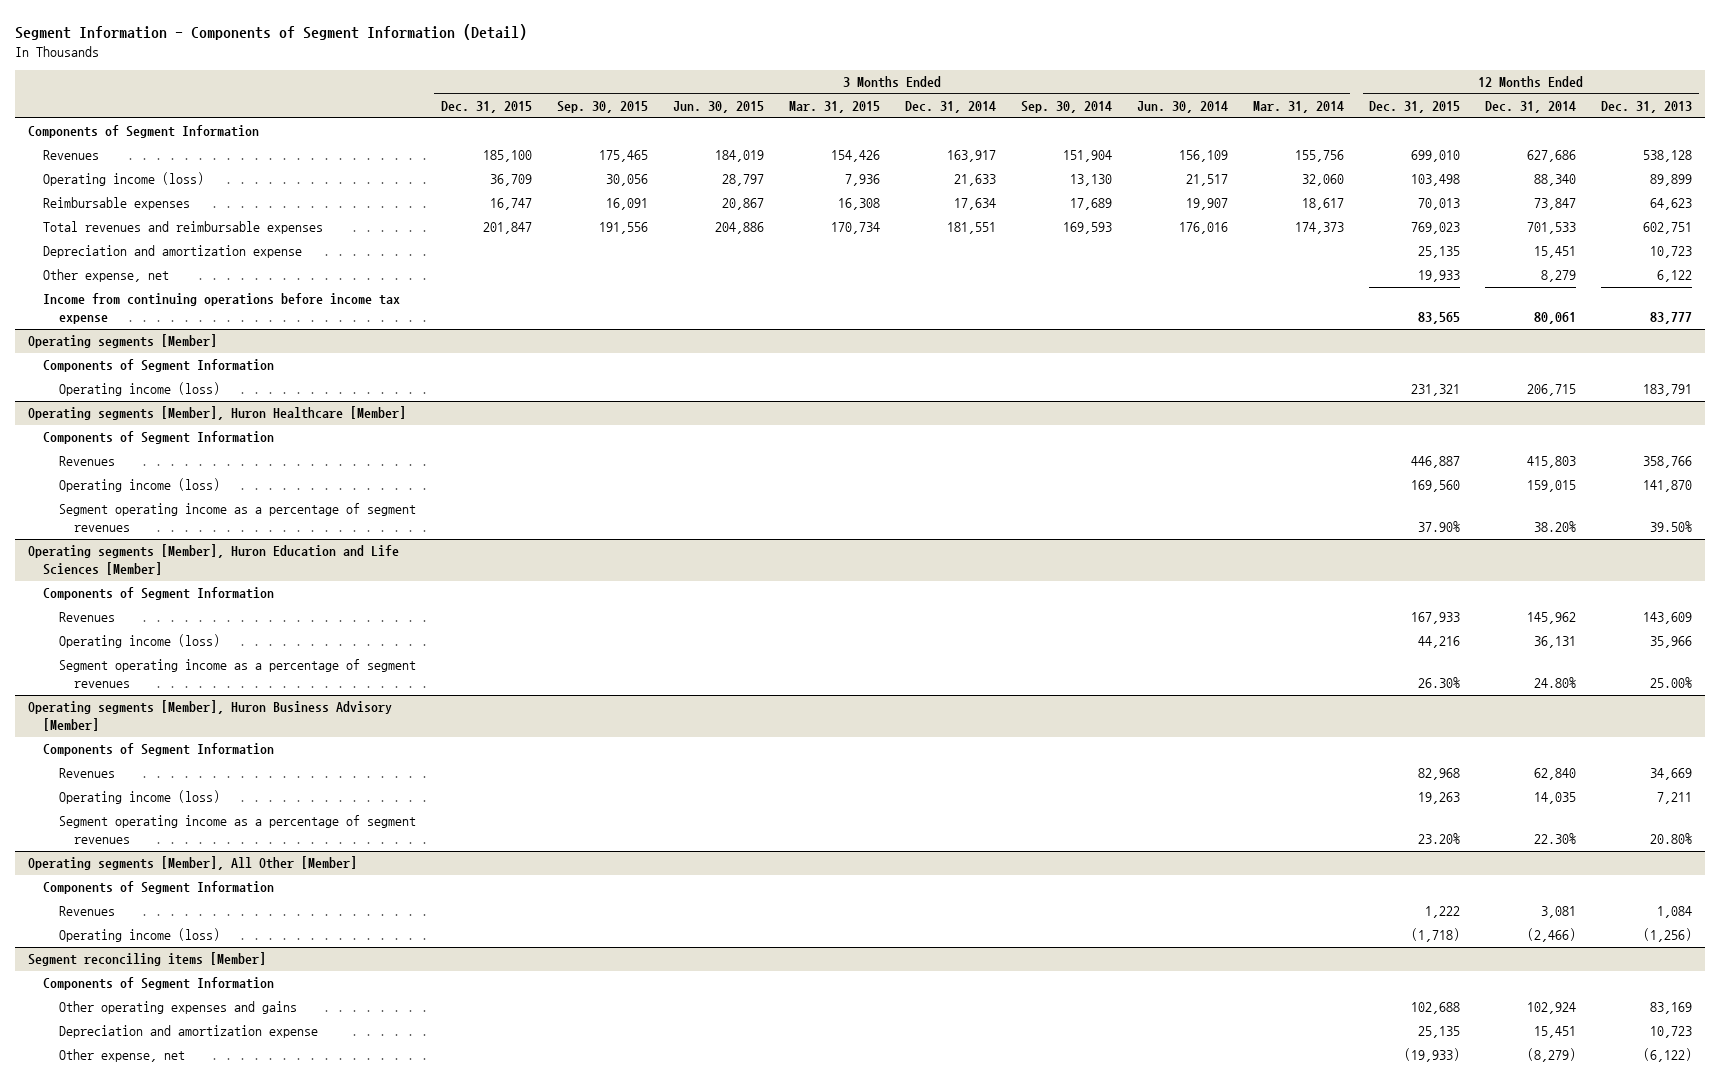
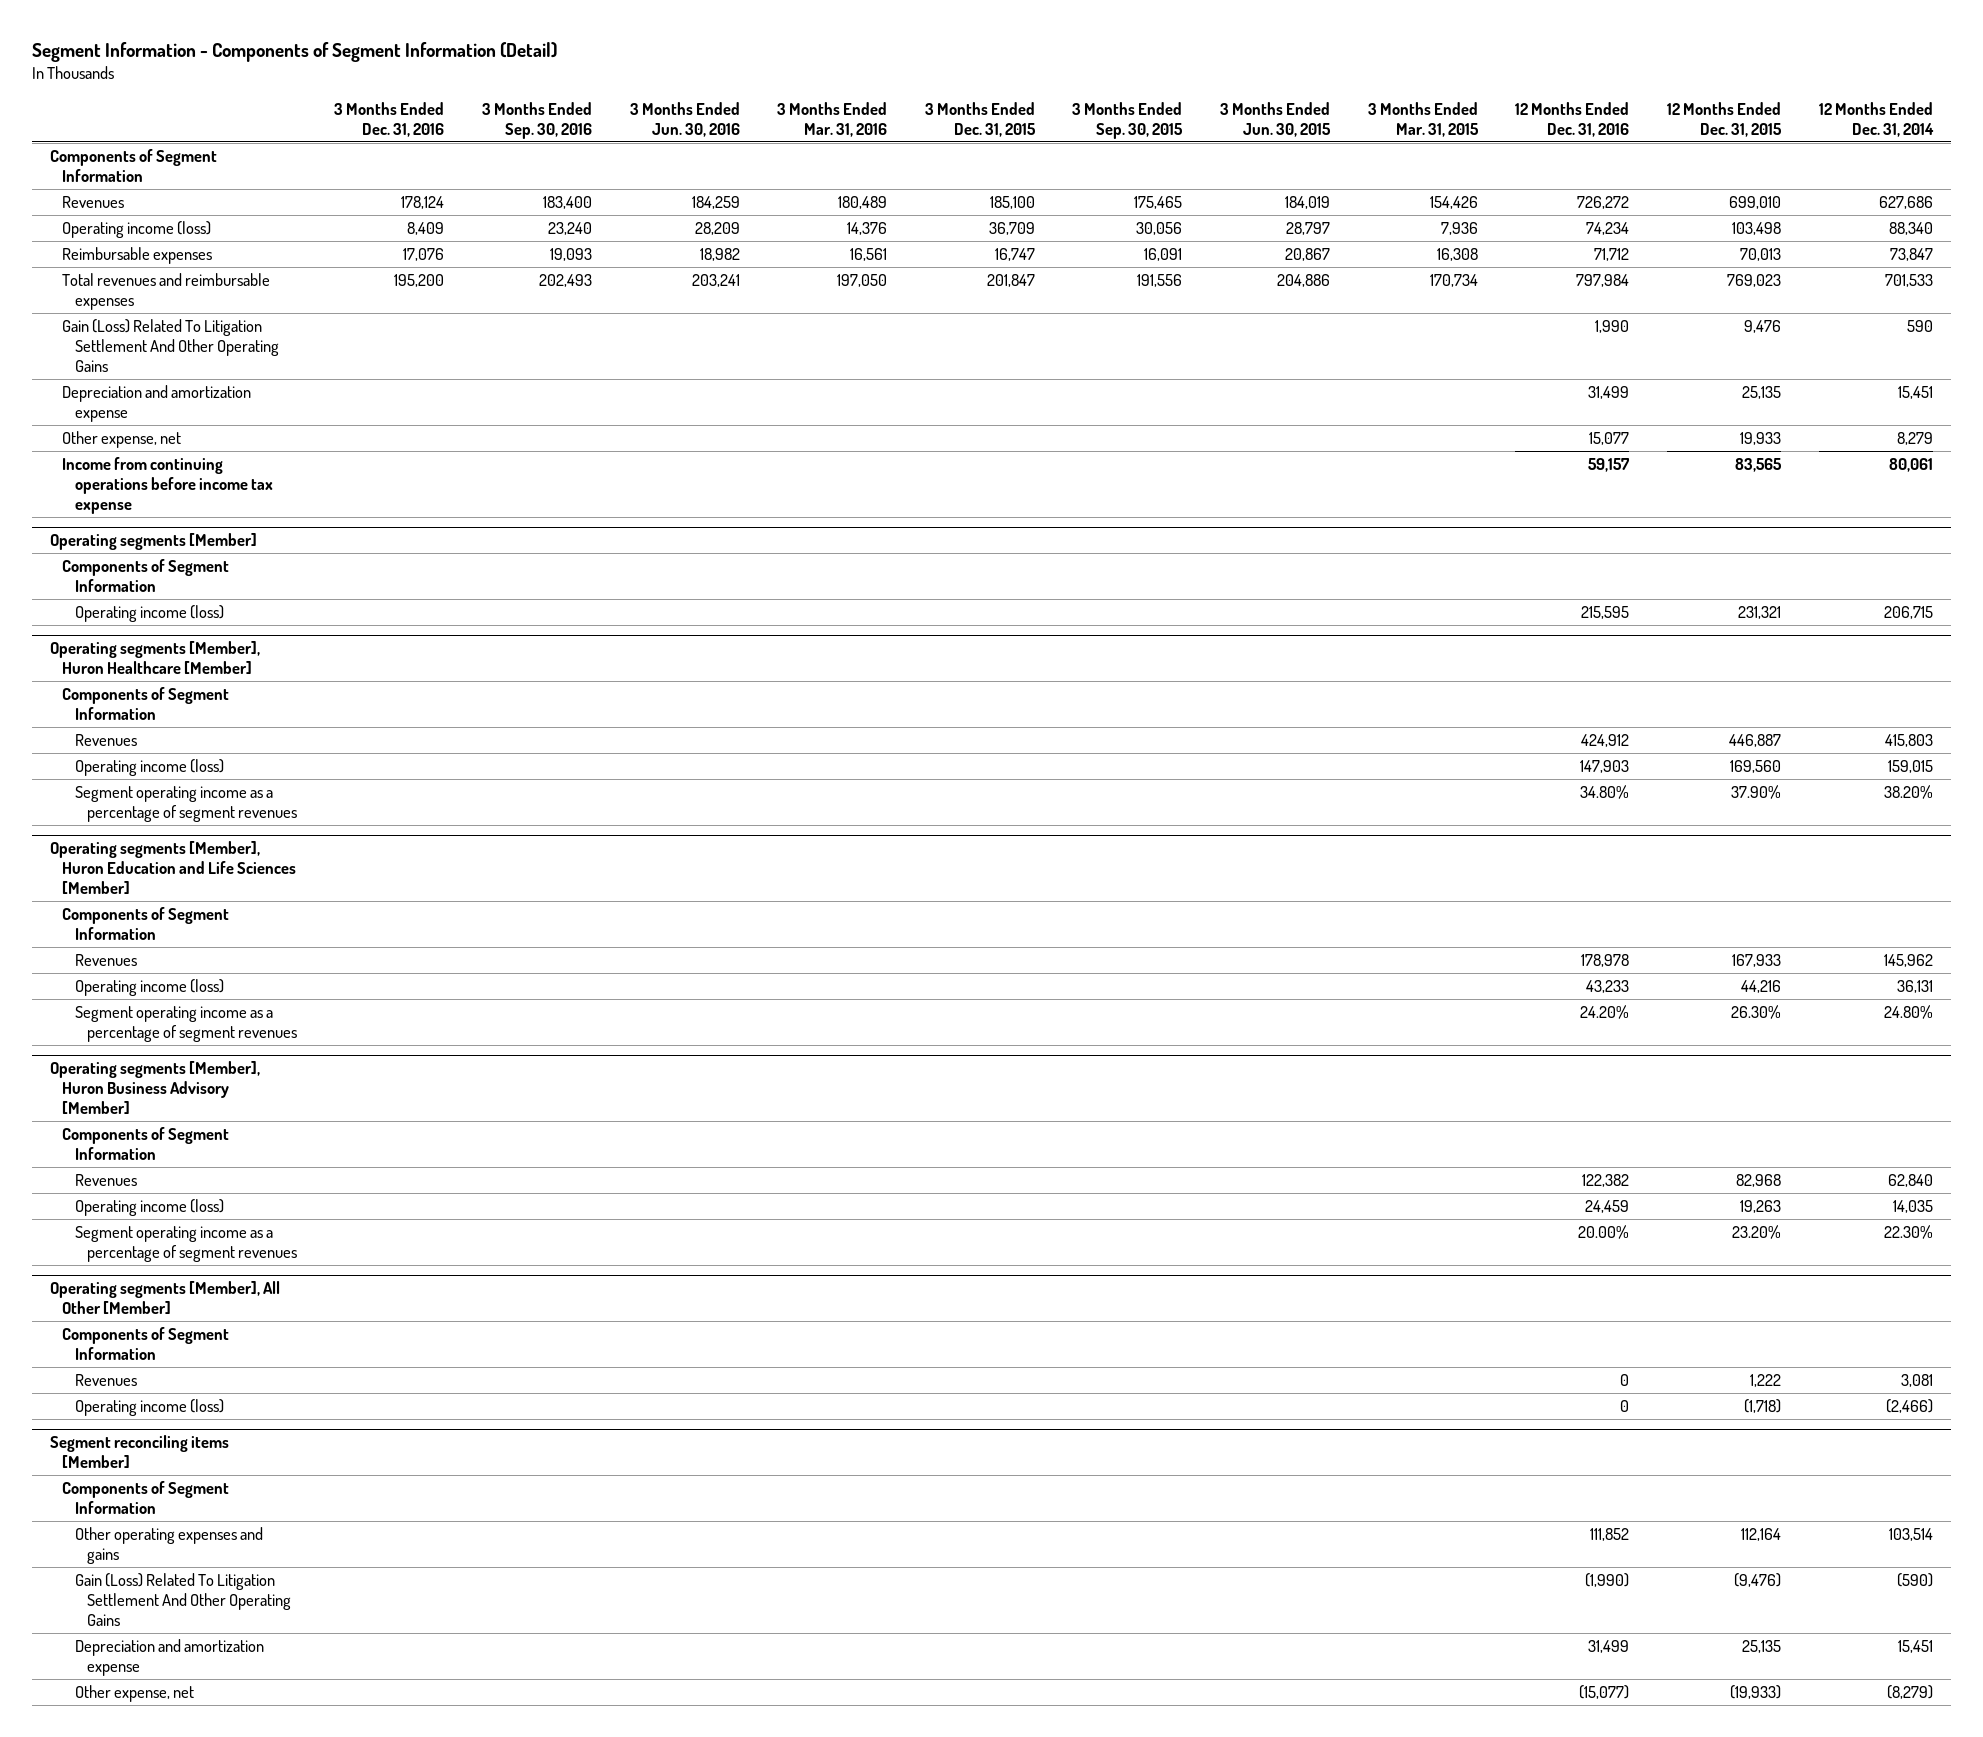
- | 3 Months Ended Dec. 31, 2015 | 3 Months Ended Sep. 30, 2015 | 3 Months Ended Jun. 30, 2015 | 3 Months Ended Mar. 31, 2015 | 3 Months Ended Dec. 31, 2014 | 3 Months Ended Sep. 30, 2014 | 3 Months Ended Jun. 30, 2014 | 3 Months Ended Mar. 31, 2014 | 12 Months Ended Dec. 31, 2015 | 12 Months Ended Dec. 31, 2014 | 12 Months Ended Dec. 31, 2013
+ | 3 Months Ended Dec. 31, 2016 | 3 Months Ended Sep. 30, 2016 | 3 Months Ended Jun. 30, 2016 | 3 Months Ended Mar. 31, 2016 | 3 Months Ended Dec. 31, 2015 | 3 Months Ended Sep. 30, 2015 | 3 Months Ended Jun. 30, 2015 | 3 Months Ended Mar. 31, 2015 | 12 Months Ended Dec. 31, 2016 | 12 Months Ended Dec. 31, 2015 | 12 Months Ended Dec. 31, 2014
+ Gain (Loss) Related To Litigation Settlement And Other Operating Gains | | | | | | | | | 1,990 | 9,476 | 590
@ Segment reconciling items [Member]
- Other operating expenses and gains | | | | | | | | | 102,688 | 102,924 | 83,169
+ Other operating expenses and gains | | | | | | | | | 111,852 | 112,164 | 103,514
+ Gain (Loss) Related To Litigation Settlement And Other Operating Gains | | | | | | | | | (1,990) | (9,476) | (590)

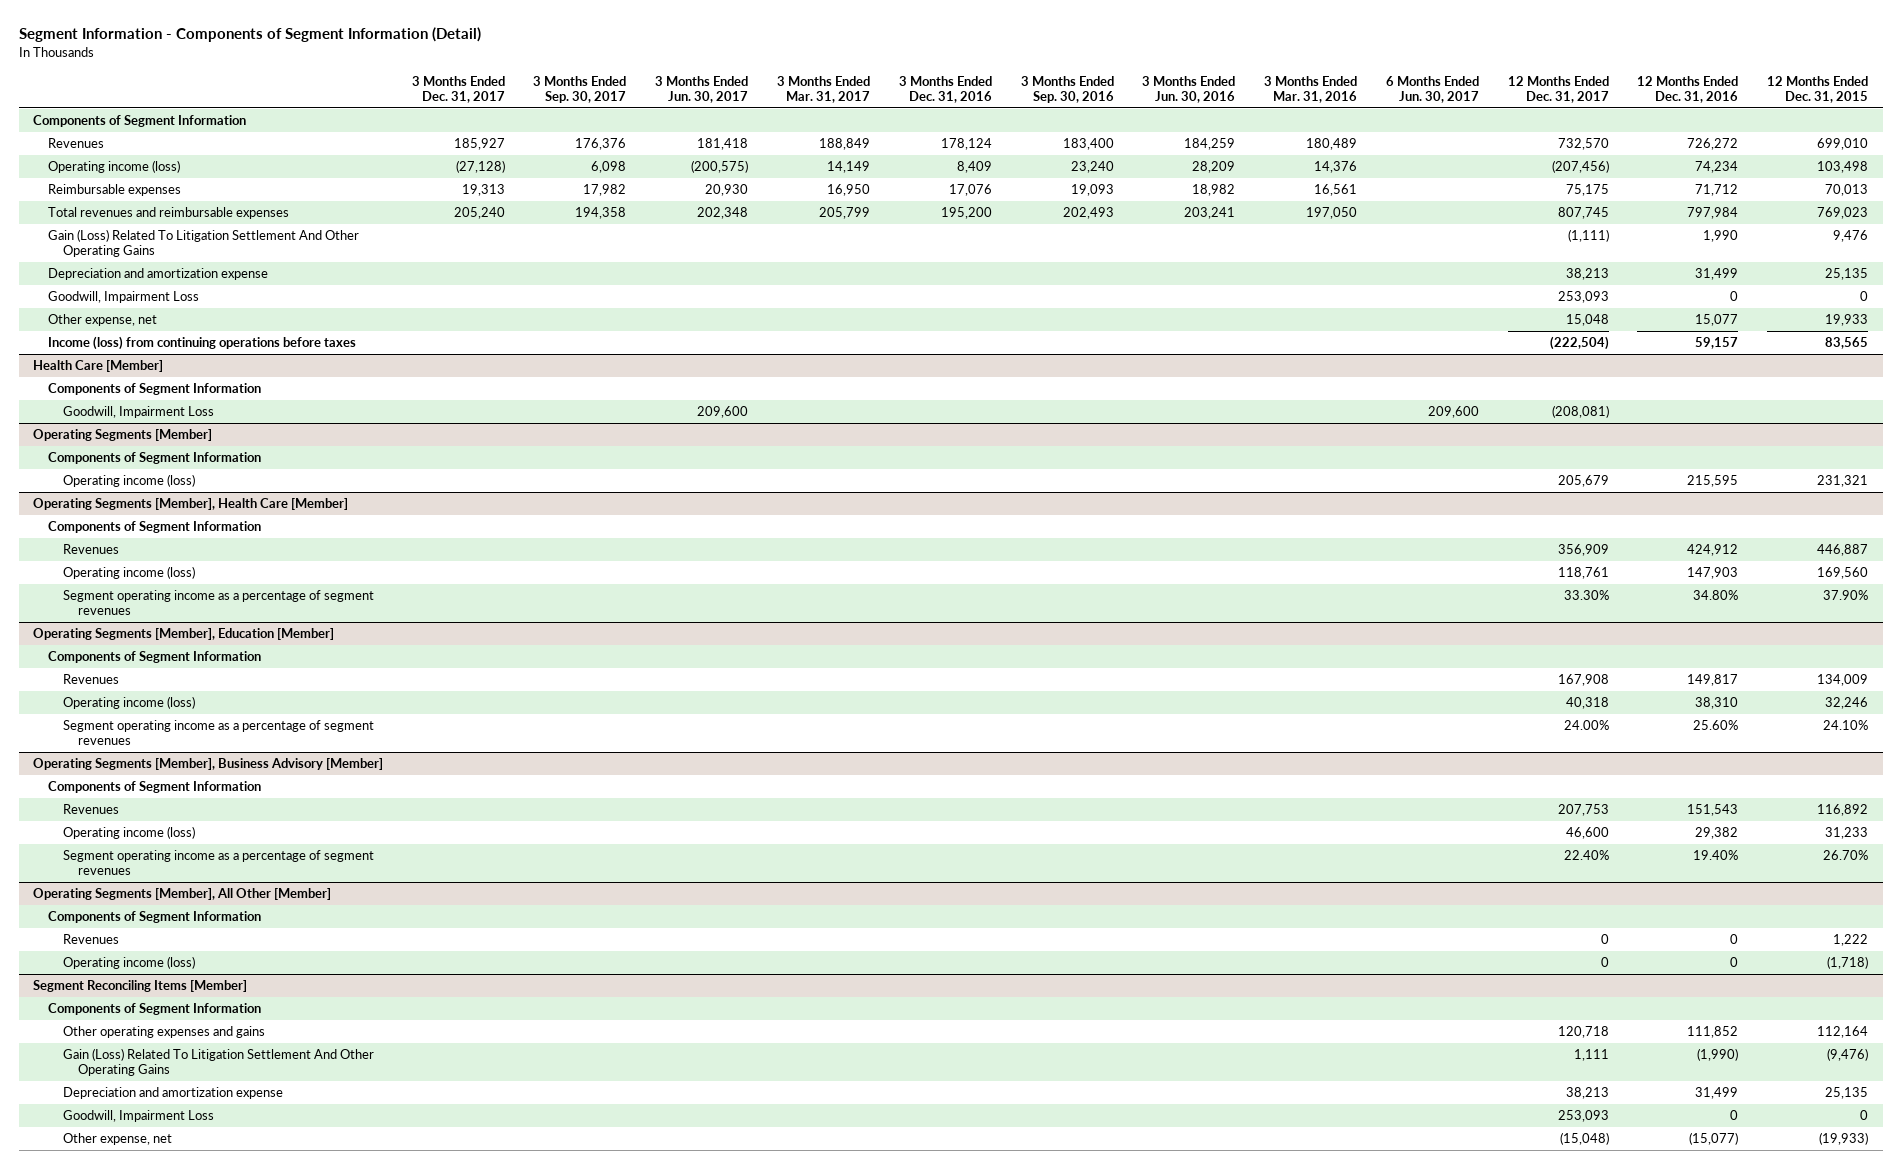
- | 3 Months Ended Dec. 31, 2016 | 3 Months Ended Sep. 30, 2016 | 3 Months Ended Jun. 30, 2016 | 3 Months Ended Mar. 31, 2016 | 3 Months Ended Dec. 31, 2015 | 3 Months Ended Sep. 30, 2015 | 3 Months Ended Jun. 30, 2015 | 3 Months Ended Mar. 31, 2015 | 12 Months Ended Dec. 31, 2016 | 12 Months Ended Dec. 31, 2015 | 12 Months Ended Dec. 31, 2014
+ | 3 Months Ended Dec. 31, 2017 | 3 Months Ended Sep. 30, 2017 | 3 Months Ended Jun. 30, 2017 | 3 Months Ended Mar. 31, 2017 | 3 Months Ended Dec. 31, 2016 | 3 Months Ended Sep. 30, 2016 | 3 Months Ended Jun. 30, 2016 | 3 Months Ended Mar. 31, 2016 | 6 Months Ended Jun. 30, 2017 | 12 Months Ended Dec. 31, 2017 | 12 Months Ended Dec. 31, 2016 | 12 Months Ended Dec. 31, 2015
+ Goodwill, Impairment Loss | | | | | | | | | | 253,093 | 0 | 0
- Income from continuing operations before income tax expense | | | | | | | | | 59,157 | 83,565 | 80,061
- Operating segments [Member]
+ Income (loss) from continuing operations before taxes | | | | | | | | | | (222,504) | 59,157 | 83,565
+ Health Care [Member]
+ Goodwill, Impairment Loss | | | 209,600 | | | | | | 209,600 | (208,081) | |
+ Operating Segments [Member]
+ Components of Segment Information
- Operating segments [Member], Huron Healthcare [Member]
+ Operating Segments [Member], Health Care [Member]
- Operating segments [Member], Huron Education and Life Sciences [Member]
+ Operating Segments [Member], Education [Member]
- Revenues | | | | | | | | | 178,978 | 167,933 | 145,962
- Operating income (loss) | | | | | | | | | 43,233 | 44,216 | 36,131
- Segment operating income as a percentage of segment revenues | | | | | | | | | 24.20% | 26.30% | 24.80%
- Operating segments [Member], Huron Business Advisory [Member]
+ Revenues | | | | | | | | | | 167,908 | 149,817 | 134,009
+ Operating income (loss) | | | | | | | | | | 40,318 | 38,310 | 32,246
+ Segment operating income as a percentage of segment revenues | | | | | | | | | | 24.00% | 25.60% | 24.10%
+ Operating Segments [Member], Business Advisory [Member]
- Revenues | | | | | | | | | 122,382 | 82,968 | 62,840
- Operating income (loss) | | | | | | | | | 24,459 | 19,263 | 14,035
- Segment operating income as a percentage of segment revenues | | | | | | | | | 20.00% | 23.20% | 22.30%
- Operating segments [Member], All Other [Member]
+ Revenues | | | | | | | | | | 207,753 | 151,543 | 116,892
+ Operating income (loss) | | | | | | | | | | 46,600 | 29,382 | 31,233
+ Segment operating income as a percentage of segment revenues | | | | | | | | | | 22.40% | 19.40% | 26.70%
+ Operating Segments [Member], All Other [Member]
- Segment reconciling items [Member]
+ Segment Reconciling Items [Member]
+ Goodwill, Impairment Loss | | | | | | | | | | 253,093 | 0 | 0

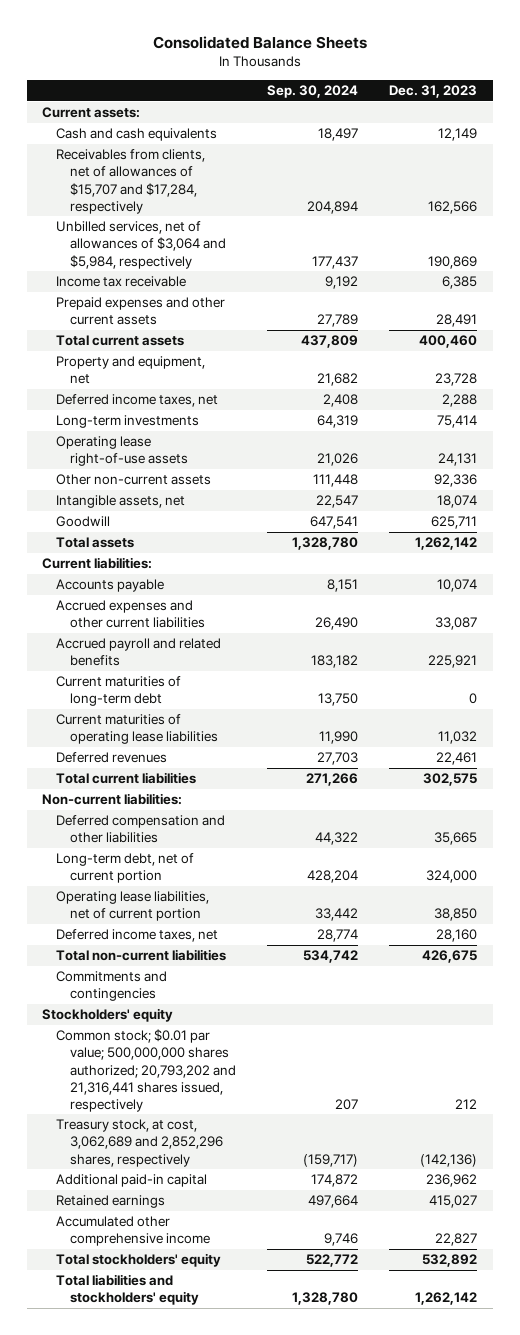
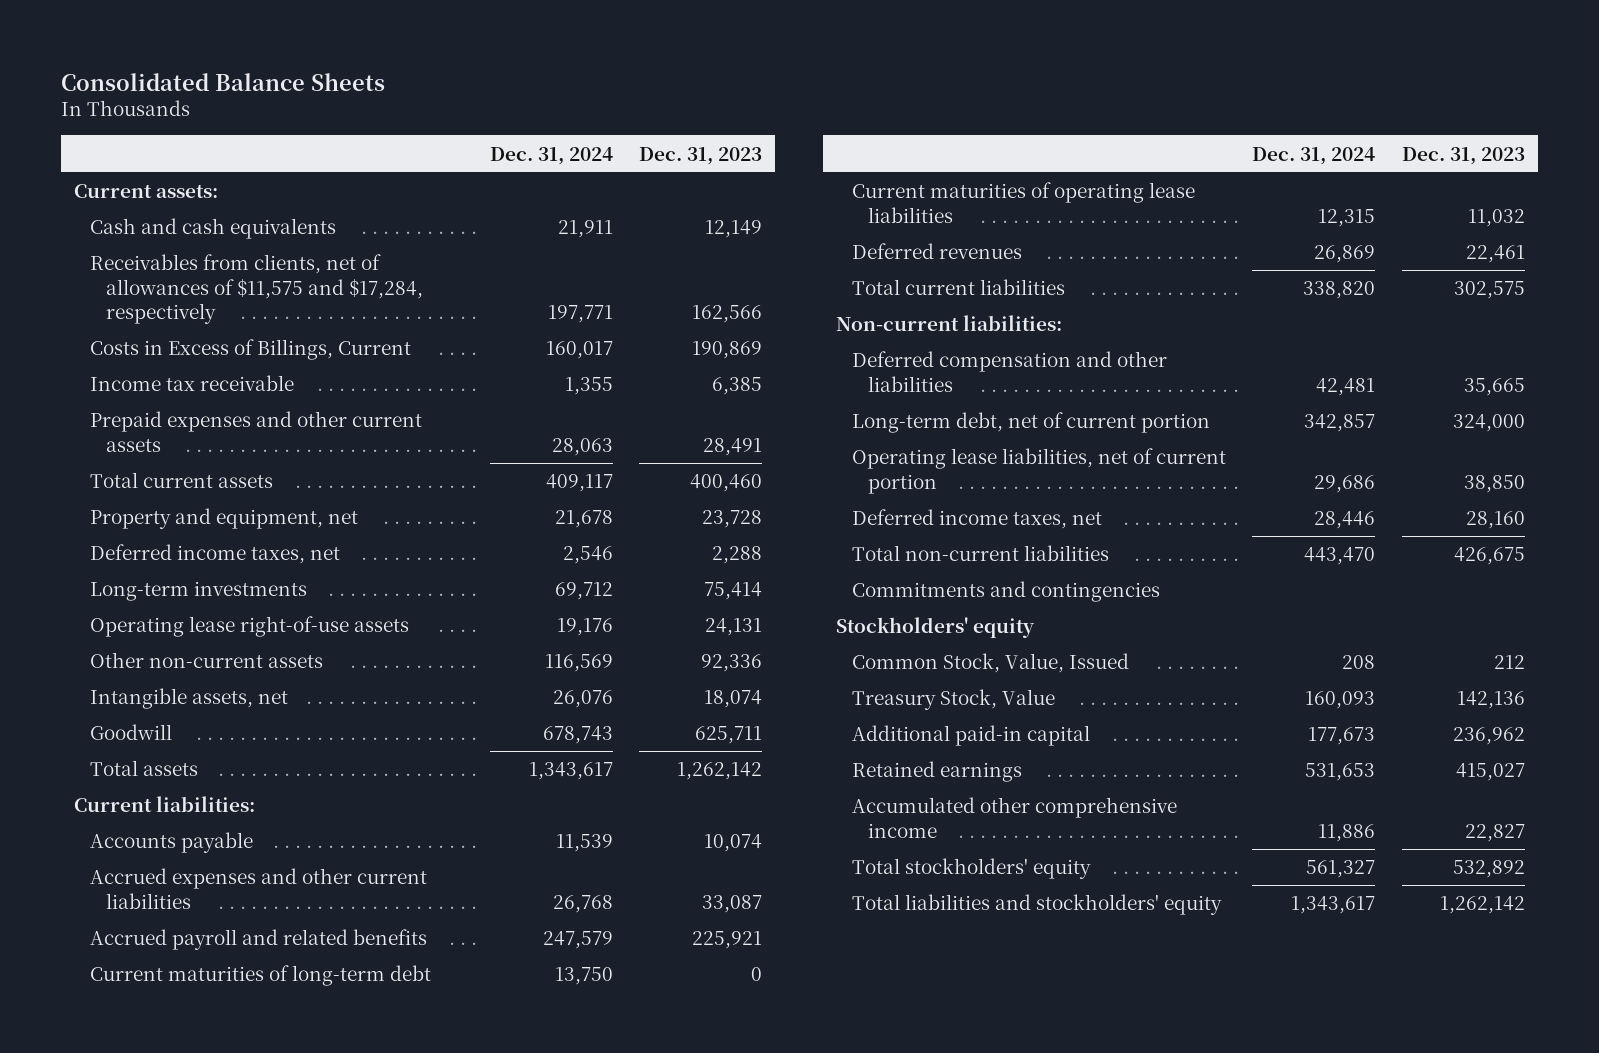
- | Sep. 30, 2024 | Dec. 31, 2023
+ | Dec. 31, 2024 | Dec. 31, 2023
- Receivables from clients, net of allowances of $15,707 and $17,284, respectively | 204,894 | 162,566
- Unbilled services, net of allowances of $3,064 and $5,984, respectively | 177,437 | 190,869
+ Receivables from clients, net of allowances of $11,575 and $17,284, respectively | 197,771 | 162,566
+ Costs in Excess of Billings, Current | 160,017 | 190,869
- Common stock; $0.01 par value; 500,000,000 shares authorized; 20,793,202 and 21,316,441 shares issued, respectively | 207 | 212
- Treasury stock, at cost, 3,062,689 and 2,852,296 shares, respectively | (159,717) | (142,136)
+ Common Stock, Value, Issued | 208 | 212
+ Treasury Stock, Value | 160,093 | 142,136

